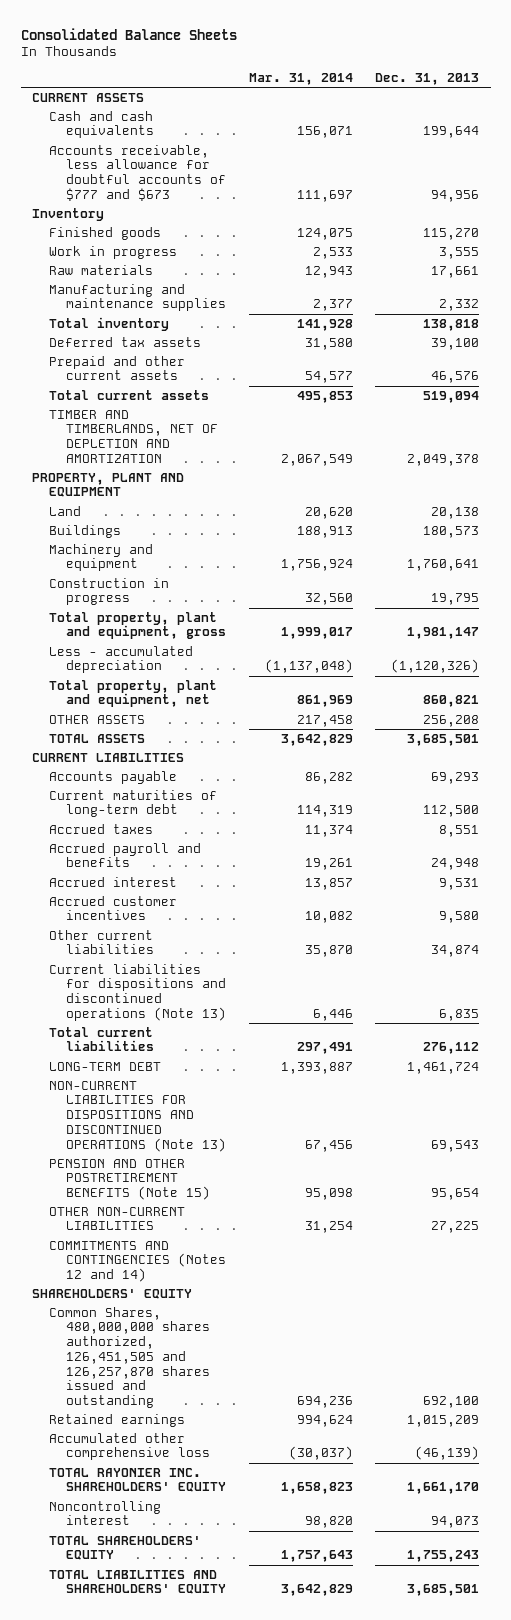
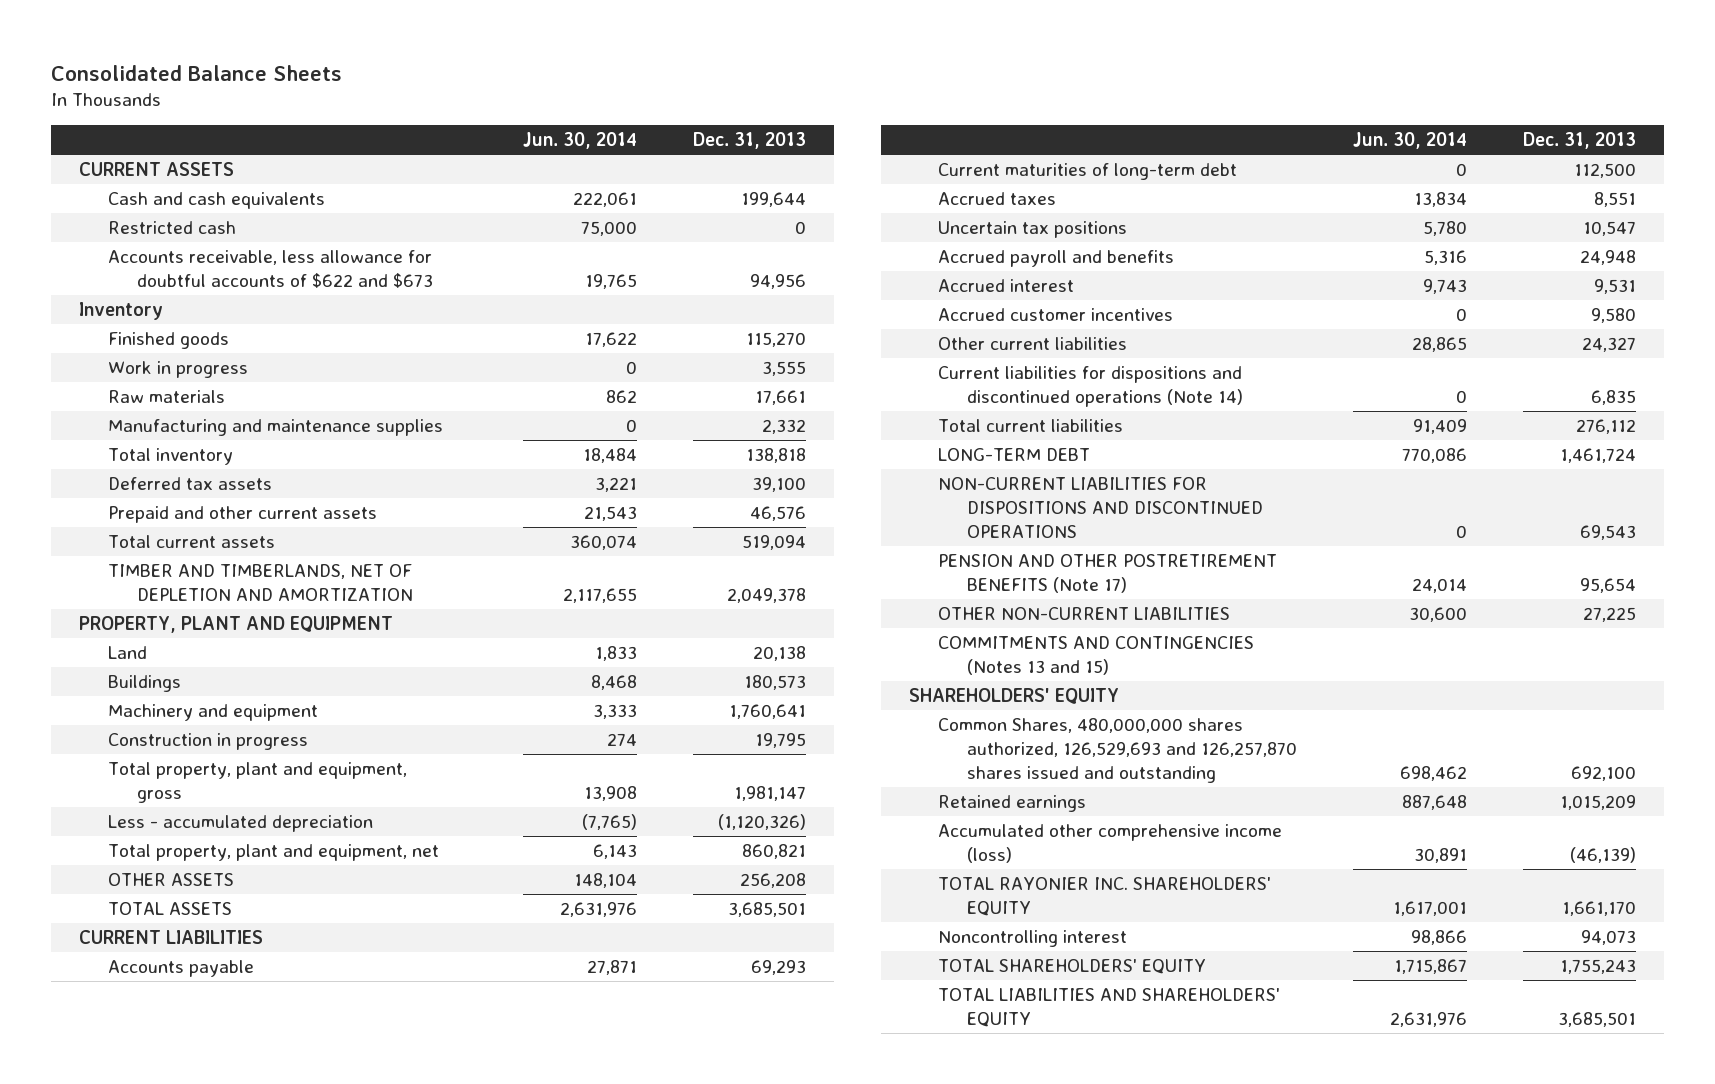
- | Mar. 31, 2014 | Dec. 31, 2013
+ | Jun. 30, 2014 | Dec. 31, 2013
- Accounts receivable, less allowance for doubtful accounts of $777 and $673 | 111,697 | 94,956
+ Restricted cash | 75,000 | 0
+ Accounts receivable, less allowance for doubtful accounts of $622 and $673 | 19,765 | 94,956
+ Uncertain tax positions | 5,780 | 10,547
- Other current liabilities | 35,870 | 34,874
- Current liabilities for dispositions and discontinued operations (Note 13) | 6,446 | 6,835
+ Other current liabilities | 28,865 | 24,327
+ Current liabilities for dispositions and discontinued operations (Note 14) | 0 | 6,835
- NON-CURRENT LIABILITIES FOR DISPOSITIONS AND DISCONTINUED OPERATIONS (Note 13) | 67,456 | 69,543
- PENSION AND OTHER POSTRETIREMENT BENEFITS (Note 15) | 95,098 | 95,654
+ NON-CURRENT LIABILITIES FOR DISPOSITIONS AND DISCONTINUED OPERATIONS | 0 | 69,543
+ PENSION AND OTHER POSTRETIREMENT BENEFITS (Note 17) | 24,014 | 95,654
- COMMITMENTS AND CONTINGENCIES (Notes 12 and 14)
+ COMMITMENTS AND CONTINGENCIES (Notes 13 and 15)
- Common Shares, 480,000,000 shares authorized, 126,451,505 and 126,257,870 shares issued and outstanding | 694,236 | 692,100
+ Common Shares, 480,000,000 shares authorized, 126,529,693 and 126,257,870 shares issued and outstanding | 698,462 | 692,100
- Accumulated other comprehensive loss | (30,037) | (46,139)
+ Accumulated other comprehensive income (loss) | 30,891 | (46,139)

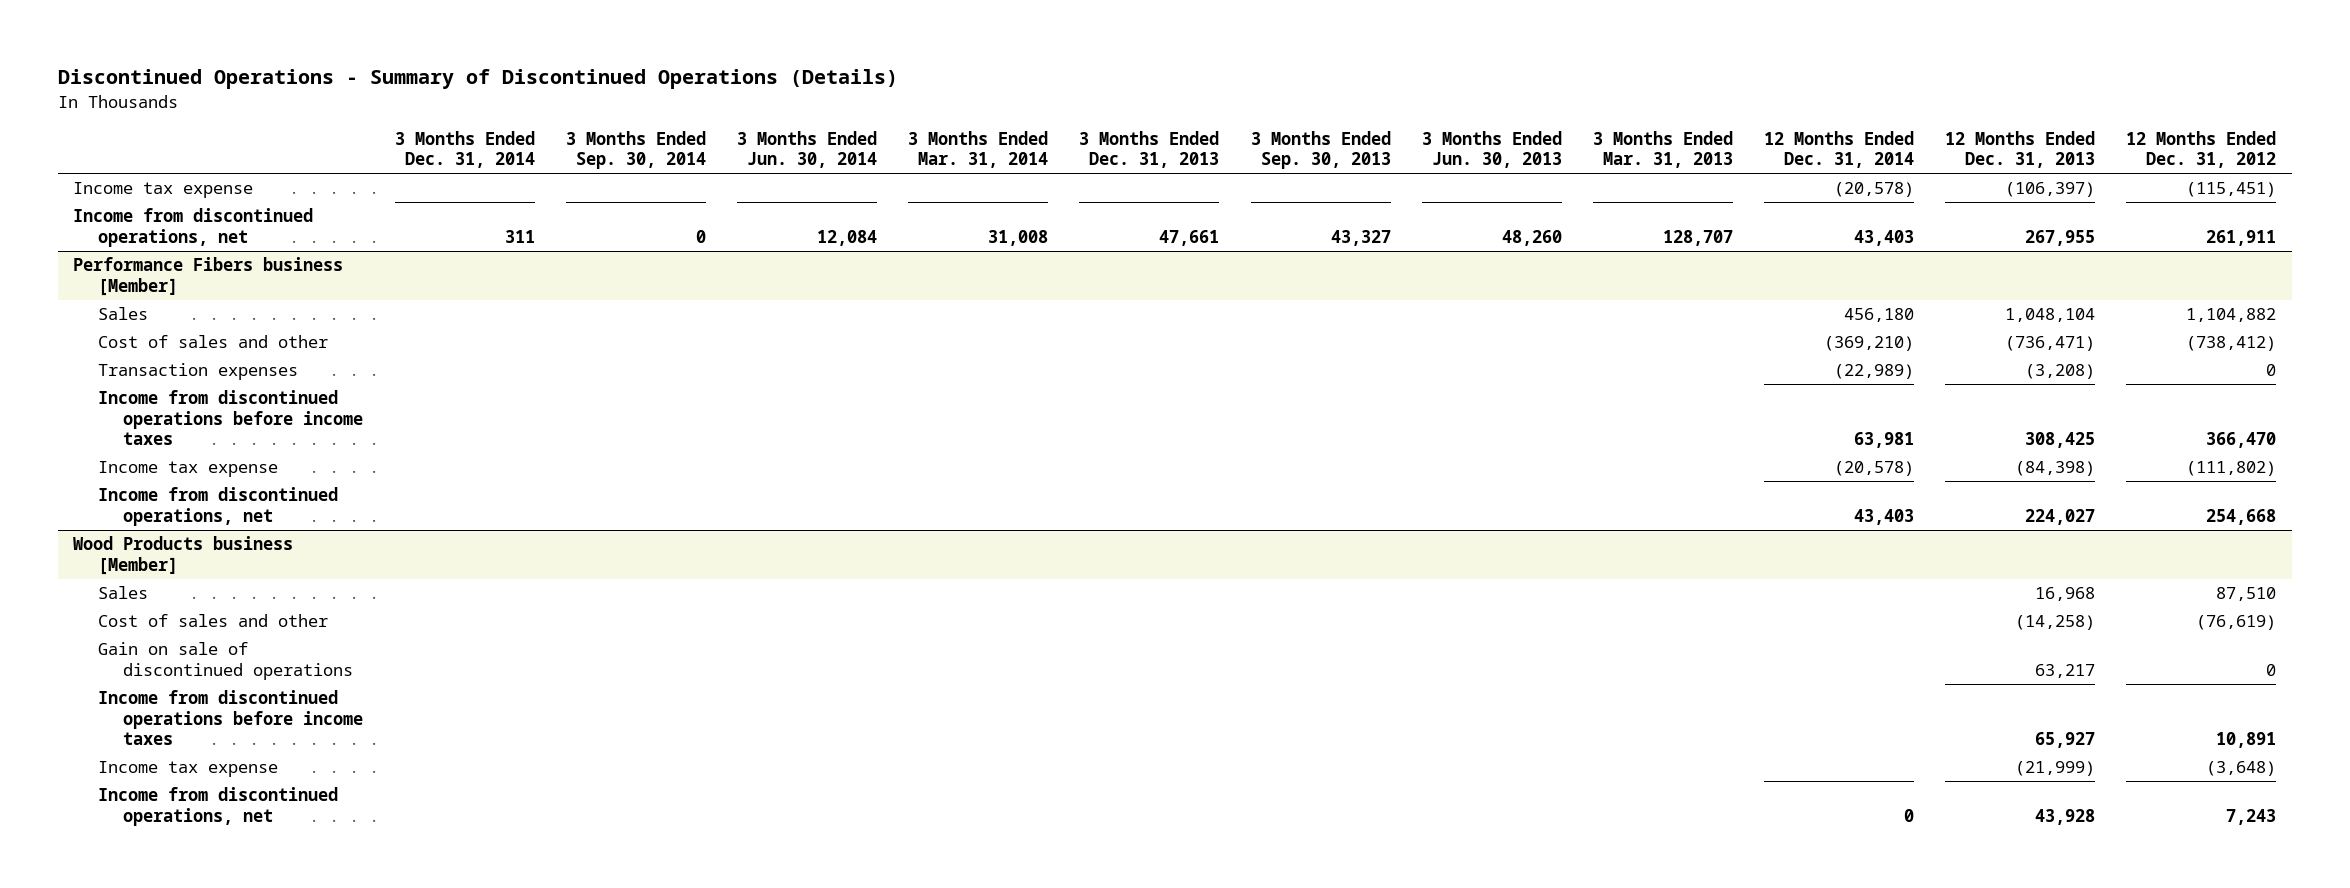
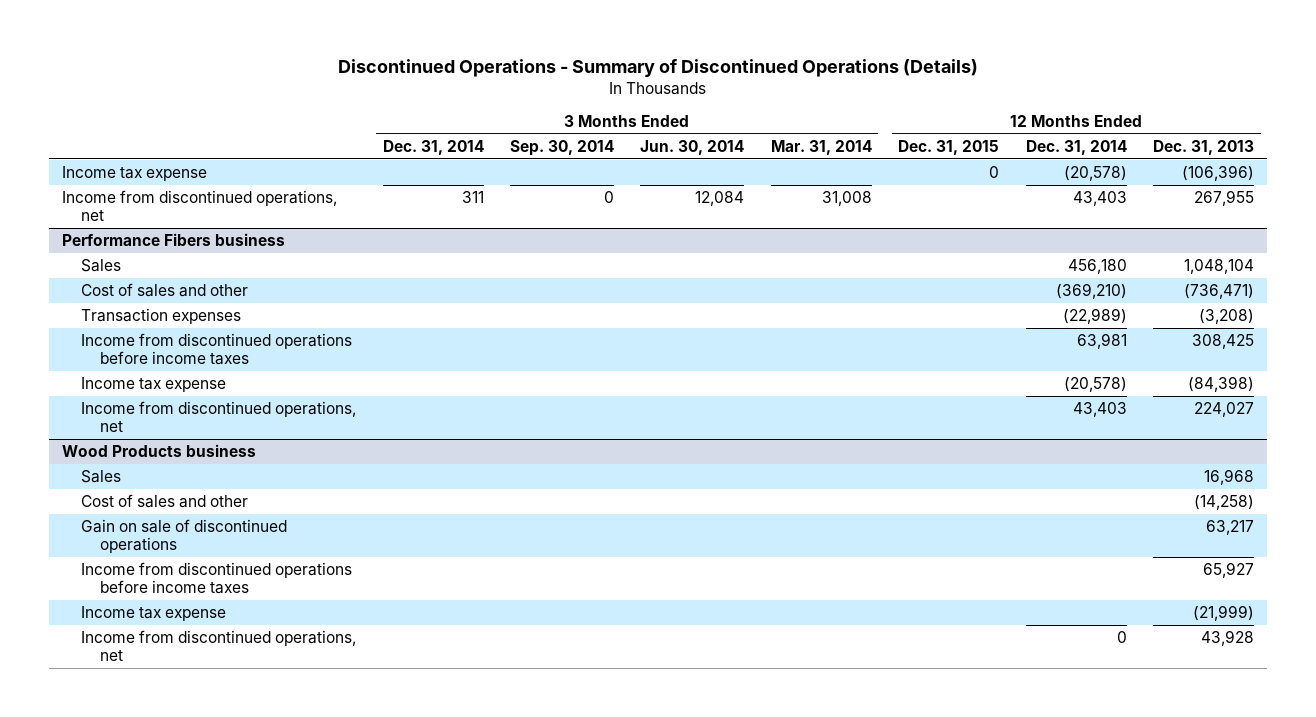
- | 3 Months Ended Dec. 31, 2014 | 3 Months Ended Sep. 30, 2014 | 3 Months Ended Jun. 30, 2014 | 3 Months Ended Mar. 31, 2014 | 3 Months Ended Dec. 31, 2013 | 3 Months Ended Sep. 30, 2013 | 3 Months Ended Jun. 30, 2013 | 3 Months Ended Mar. 31, 2013 | 12 Months Ended Dec. 31, 2014 | 12 Months Ended Dec. 31, 2013 | 12 Months Ended Dec. 31, 2012
+ | 3 Months Ended Dec. 31, 2014 | 3 Months Ended Sep. 30, 2014 | 3 Months Ended Jun. 30, 2014 | 3 Months Ended Mar. 31, 2014 | 12 Months Ended Dec. 31, 2015 | 12 Months Ended Dec. 31, 2014 | 12 Months Ended Dec. 31, 2013
- Income tax expense | | | | | | | | | (20,578) | (106,397) | (115,451)
+ Income tax expense | | | | | 0 | (20,578) | (106,396)
- Performance Fibers business [Member]
+ Performance Fibers business
- Wood Products business [Member]
+ Wood Products business

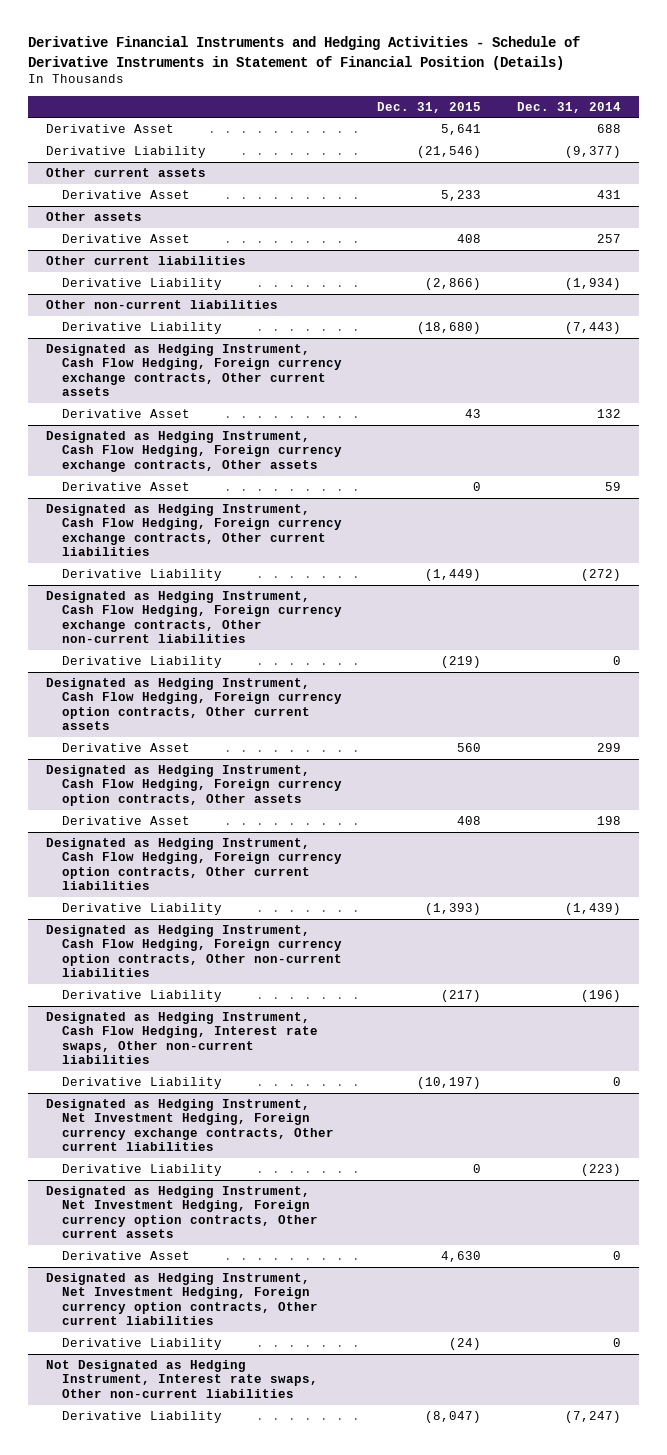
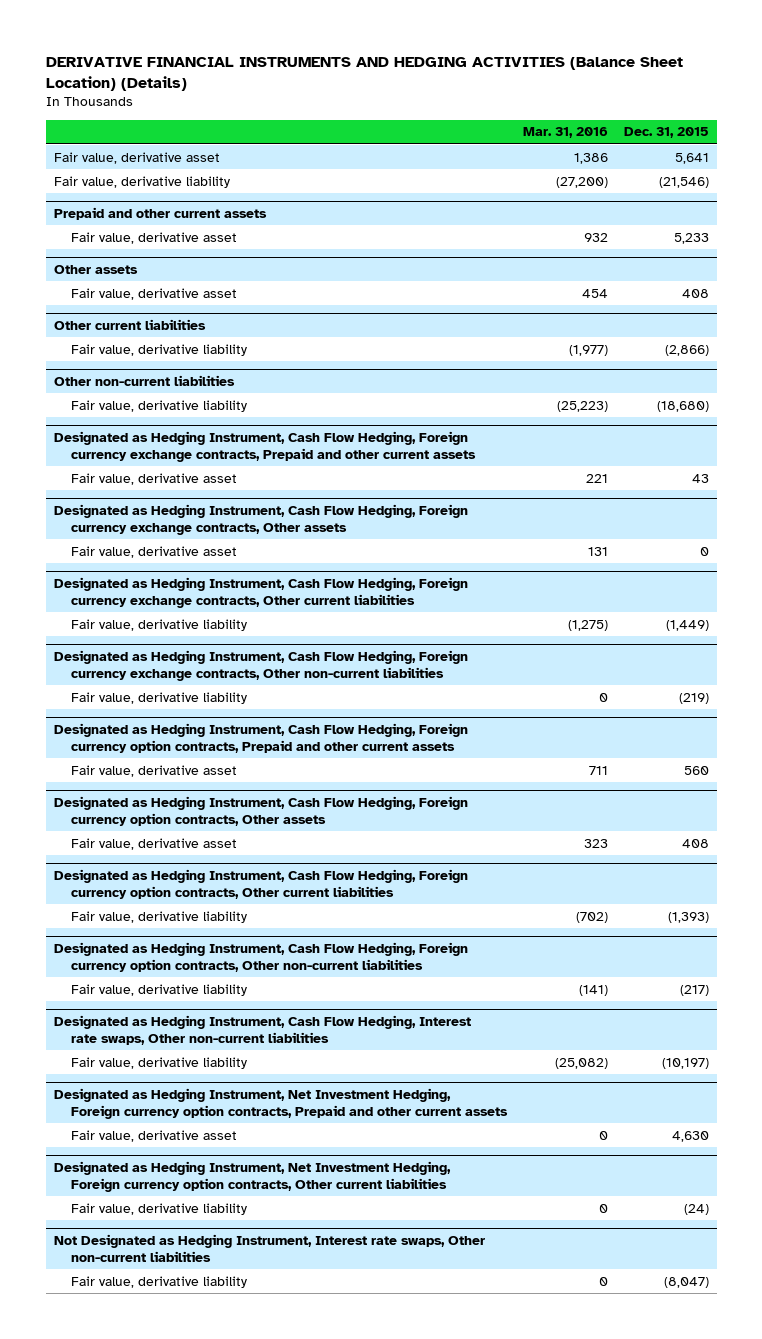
- Derivative Financial Instruments and Hedging Activities - Schedule of Derivative Instruments in Statement of Financial Position (Details)
+ DERIVATIVE FINANCIAL INSTRUMENTS AND HEDGING ACTIVITIES (Balance Sheet Location) (Details)
- | Dec. 31, 2015 | Dec. 31, 2014
+ | Mar. 31, 2016 | Dec. 31, 2015
- Derivative Asset | 5,641 | 688
- Derivative Liability | (21,546) | (9,377)
- Other current assets
- Derivative Asset | 5,233 | 431
+ Fair value, derivative asset | 1,386 | 5,641
+ Fair value, derivative liability | (27,200) | (21,546)
+ Prepaid and other current assets
+ Fair value, derivative asset | 932 | 5,233
@ Other assets
- Derivative Asset | 408 | 257
+ Fair value, derivative asset | 454 | 408
@ Other current liabilities
- Derivative Liability | (2,866) | (1,934)
+ Fair value, derivative liability | (1,977) | (2,866)
@ Other non-current liabilities
- Derivative Liability | (18,680) | (7,443)
- Designated as Hedging Instrument, Cash Flow Hedging, Foreign currency exchange contracts, Other current assets
- Derivative Asset | 43 | 132
@ Other non-current liabilities
+ Fair value, derivative liability | (25,223) | (18,680)
+ Designated as Hedging Instrument, Cash Flow Hedging, Foreign currency exchange contracts, Prepaid and other current assets
+ Fair value, derivative asset | 221 | 43
@ Designated as Hedging Instrument, Cash Flow Hedging, Foreign currency exchange contracts, Other assets
- Derivative Asset | 0 | 59
+ Fair value, derivative asset | 131 | 0
@ Designated as Hedging Instrument, Cash Flow Hedging, Foreign currency exchange contracts, Other current liabilities
- Derivative Liability | (1,449) | (272)
+ Fair value, derivative liability | (1,275) | (1,449)
@ Designated as Hedging Instrument, Cash Flow Hedging, Foreign currency exchange contracts, Other non-current liabilities
- Derivative Liability | (219) | 0
- Designated as Hedging Instrument, Cash Flow Hedging, Foreign currency option contracts, Other current assets
- Derivative Asset | 560 | 299
@ Designated as Hedging Instrument, Cash Flow Hedging, Foreign currency exchange contracts, Other non-current liabilities
+ Fair value, derivative liability | 0 | (219)
+ Designated as Hedging Instrument, Cash Flow Hedging, Foreign currency option contracts, Prepaid and other current assets
+ Fair value, derivative asset | 711 | 560
@ Designated as Hedging Instrument, Cash Flow Hedging, Foreign currency option contracts, Other assets
- Derivative Asset | 408 | 198
+ Fair value, derivative asset | 323 | 408
@ Designated as Hedging Instrument, Cash Flow Hedging, Foreign currency option contracts, Other current liabilities
- Derivative Liability | (1,393) | (1,439)
+ Fair value, derivative liability | (702) | (1,393)
@ Designated as Hedging Instrument, Cash Flow Hedging, Foreign currency option contracts, Other non-current liabilities
- Derivative Liability | (217) | (196)
+ Fair value, derivative liability | (141) | (217)
@ Designated as Hedging Instrument, Cash Flow Hedging, Interest rate swaps, Other non-current liabilities
- Derivative Liability | (10,197) | 0
- Designated as Hedging Instrument, Net Investment Hedging, Foreign currency exchange contracts, Other current liabilities
- Derivative Liability | 0 | (223)
- Designated as Hedging Instrument, Net Investment Hedging, Foreign currency option contracts, Other current assets
- Derivative Asset | 4,630 | 0
@ Designated as Hedging Instrument, Cash Flow Hedging, Interest rate swaps, Other non-current liabilities
+ Fair value, derivative liability | (25,082) | (10,197)
+ Designated as Hedging Instrument, Net Investment Hedging, Foreign currency option contracts, Prepaid and other current assets
+ Fair value, derivative asset | 0 | 4,630
@ Designated as Hedging Instrument, Net Investment Hedging, Foreign currency option contracts, Other current liabilities
- Derivative Liability | (24) | 0
+ Fair value, derivative liability | 0 | (24)
@ Not Designated as Hedging Instrument, Interest rate swaps, Other non-current liabilities
- Derivative Liability | (8,047) | (7,247)
+ Fair value, derivative liability | 0 | (8,047)

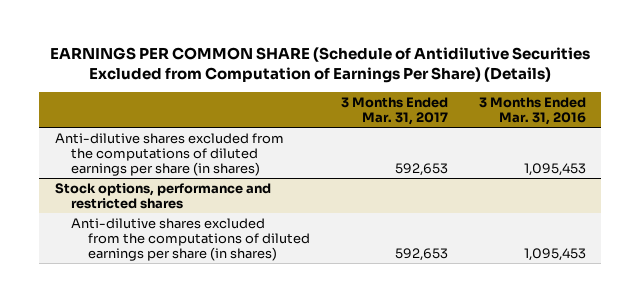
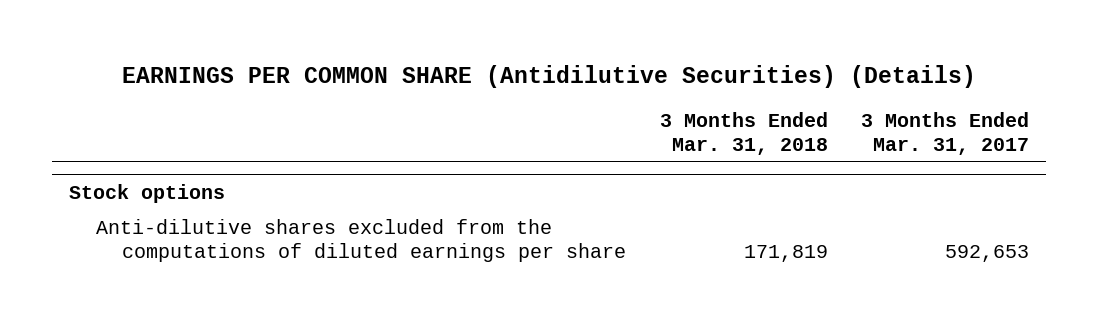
- EARNINGS PER COMMON SHARE (Schedule of Antidilutive Securities Excluded from Computation of Earnings Per Share) (Details)
+ EARNINGS PER COMMON SHARE (Antidilutive Securities) (Details)
- | 3 Months Ended Mar. 31, 2017 | 3 Months Ended Mar. 31, 2016
+ | 3 Months Ended Mar. 31, 2018 | 3 Months Ended Mar. 31, 2017
- Anti-dilutive shares excluded from the computations of diluted earnings per share (in shares) | 592,653 | 1,095,453
- Stock options, performance and restricted shares
- Anti-dilutive shares excluded from the computations of diluted earnings per share (in shares) | 592,653 | 1,095,453
+ Stock options
+ Anti-dilutive shares excluded from the computations of diluted earnings per share | 171,819 | 592,653

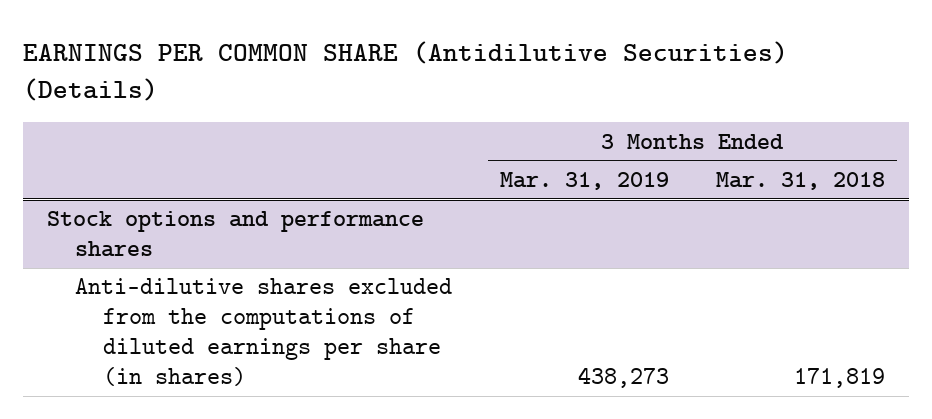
- | 3 Months Ended Mar. 31, 2018 | 3 Months Ended Mar. 31, 2017
+ | 3 Months Ended Mar. 31, 2019 | 3 Months Ended Mar. 31, 2018
- Stock options
- Anti-dilutive shares excluded from the computations of diluted earnings per share | 171,819 | 592,653
+ Stock options and performance shares
+ Anti-dilutive shares excluded from the computations of diluted earnings per share (in shares) | 438,273 | 171,819

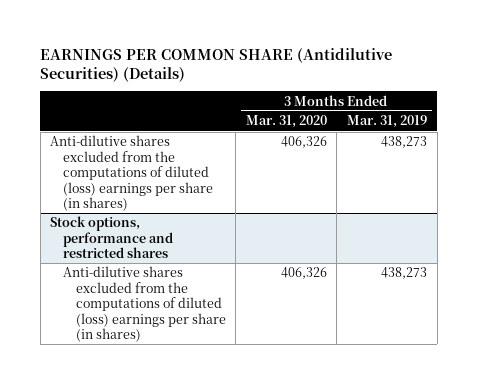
- | 3 Months Ended Mar. 31, 2019 | 3 Months Ended Mar. 31, 2018
+ | 3 Months Ended Mar. 31, 2020 | 3 Months Ended Mar. 31, 2019
- Stock options and performance shares
- Anti-dilutive shares excluded from the computations of diluted earnings per share (in shares) | 438,273 | 171,819
+ Anti-dilutive shares excluded from the computations of diluted (loss) earnings per share (in shares) | 406,326 | 438,273
+ Stock options, performance and restricted shares
+ Anti-dilutive shares excluded from the computations of diluted (loss) earnings per share (in shares) | 406,326 | 438,273

